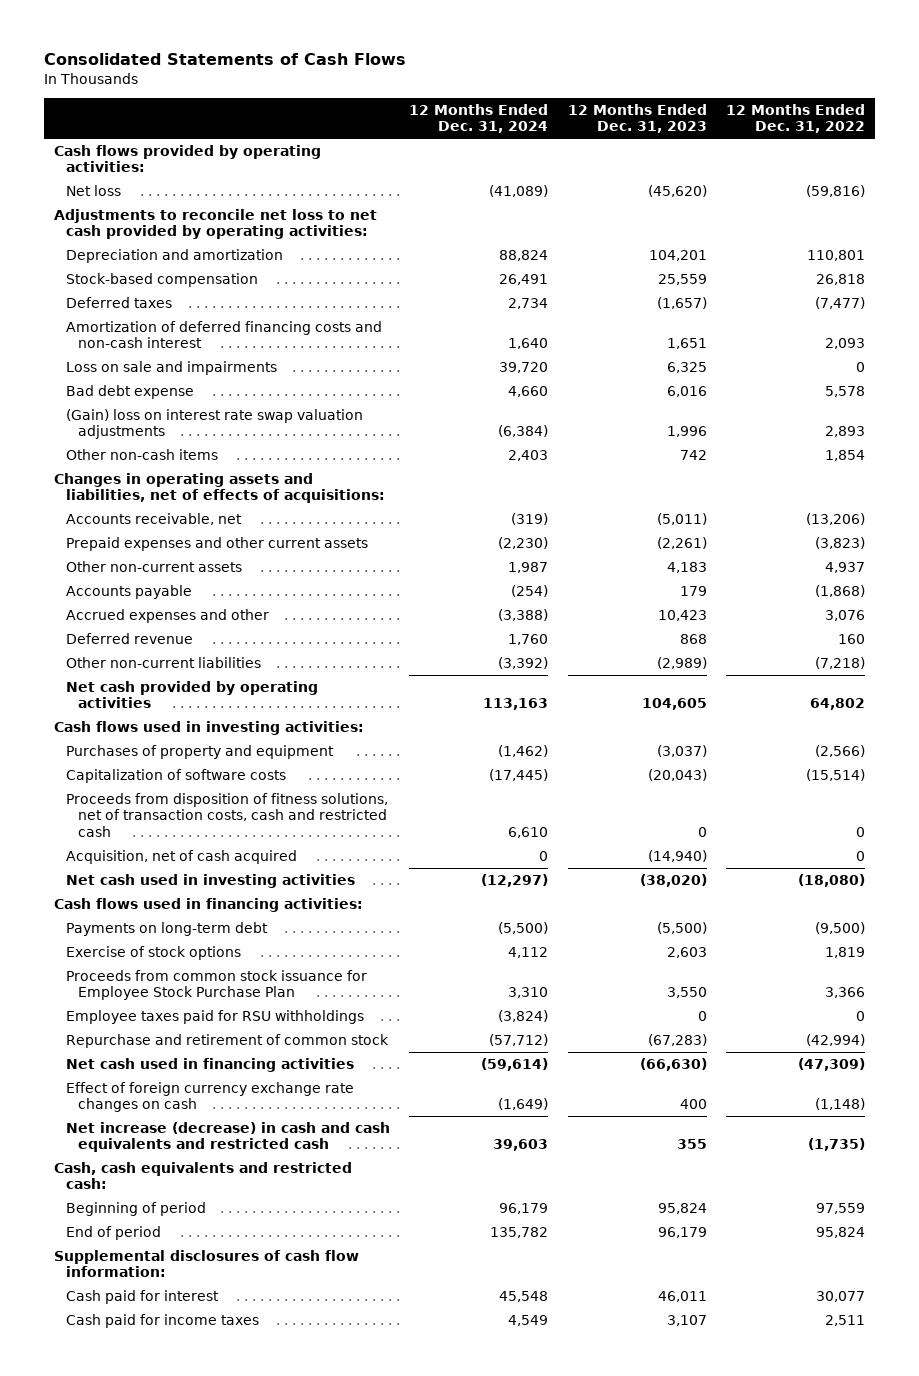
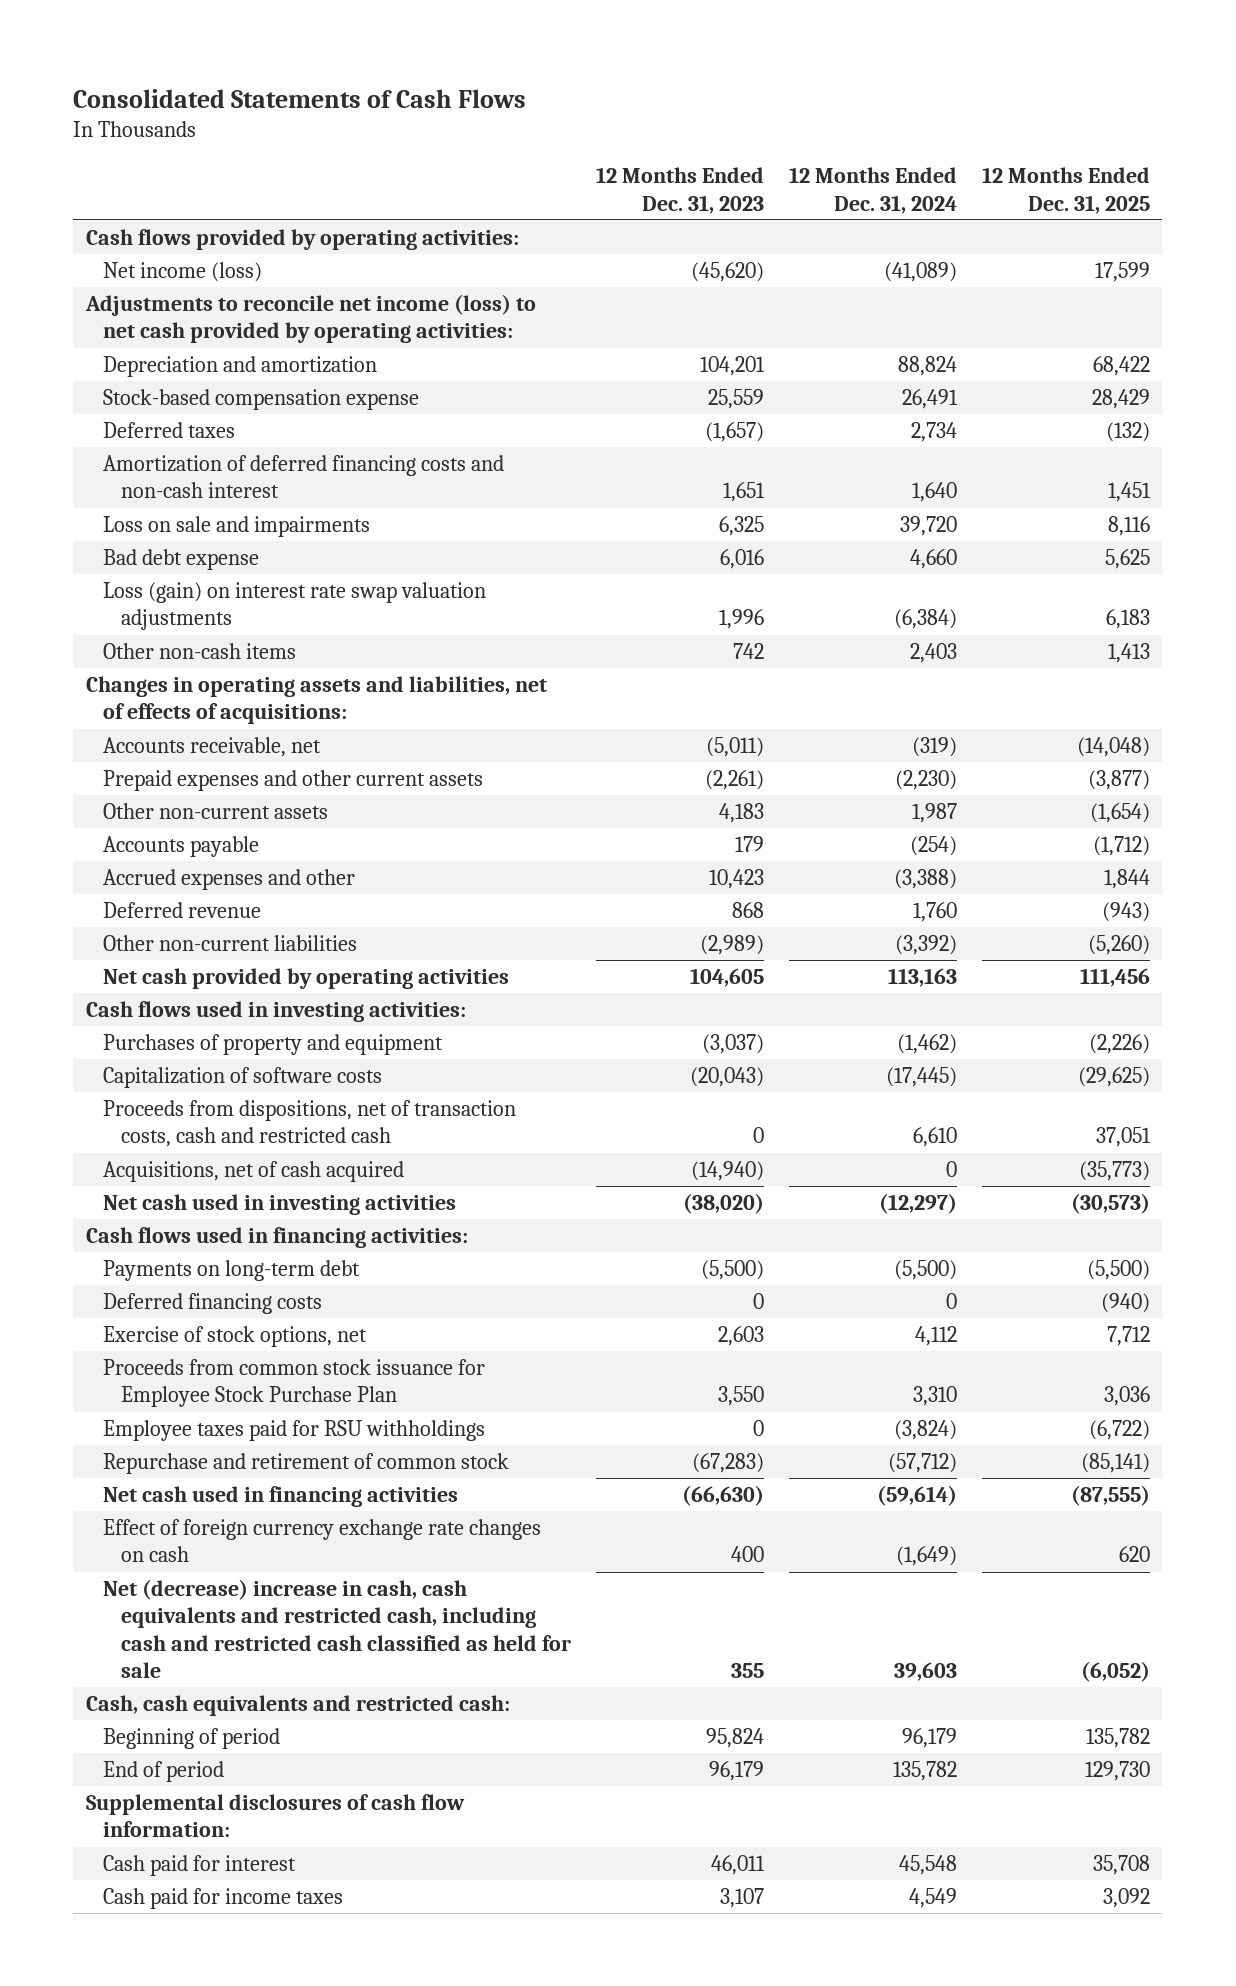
- | 12 Months Ended Dec. 31, 2024 | 12 Months Ended Dec. 31, 2023 | 12 Months Ended Dec. 31, 2022
+ | 12 Months Ended Dec. 31, 2023 | 12 Months Ended Dec. 31, 2024 | 12 Months Ended Dec. 31, 2025
- Net loss | (41,089) | (45,620) | (59,816)
- Adjustments to reconcile net loss to net cash provided by operating activities:
+ Net income (loss) | (45,620) | (41,089) | 17,599
+ Adjustments to reconcile net income (loss) to net cash provided by operating activities:
- Stock-based compensation | 26,491 | 25,559 | 26,818
+ Stock-based compensation expense | 25,559 | 26,491 | 28,429
- (Gain) loss on interest rate swap valuation adjustments | (6,384) | 1,996 | 2,893
+ Loss (gain) on interest rate swap valuation adjustments | 1,996 | (6,384) | 6,183
- Proceeds from disposition of fitness solutions, net of transaction costs, cash and restricted cash | 6,610 | 0 | 0
- Acquisition, net of cash acquired | 0 | (14,940) | 0
+ Proceeds from dispositions, net of transaction costs, cash and restricted cash | 0 | 6,610 | 37,051
+ Acquisitions, net of cash acquired | (14,940) | 0 | (35,773)
- Exercise of stock options | 4,112 | 2,603 | 1,819
+ Deferred financing costs | 0 | 0 | (940)
+ Exercise of stock options, net | 2,603 | 4,112 | 7,712
- Net increase (decrease) in cash and cash equivalents and restricted cash | 39,603 | 355 | (1,735)
+ Net (decrease) increase in cash, cash equivalents and restricted cash, including cash and restricted cash classified as held for sale | 355 | 39,603 | (6,052)

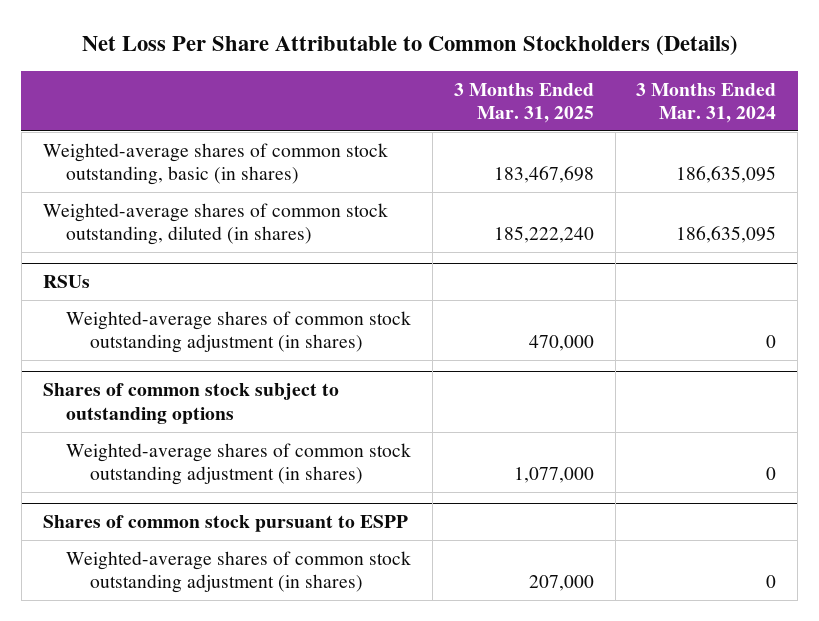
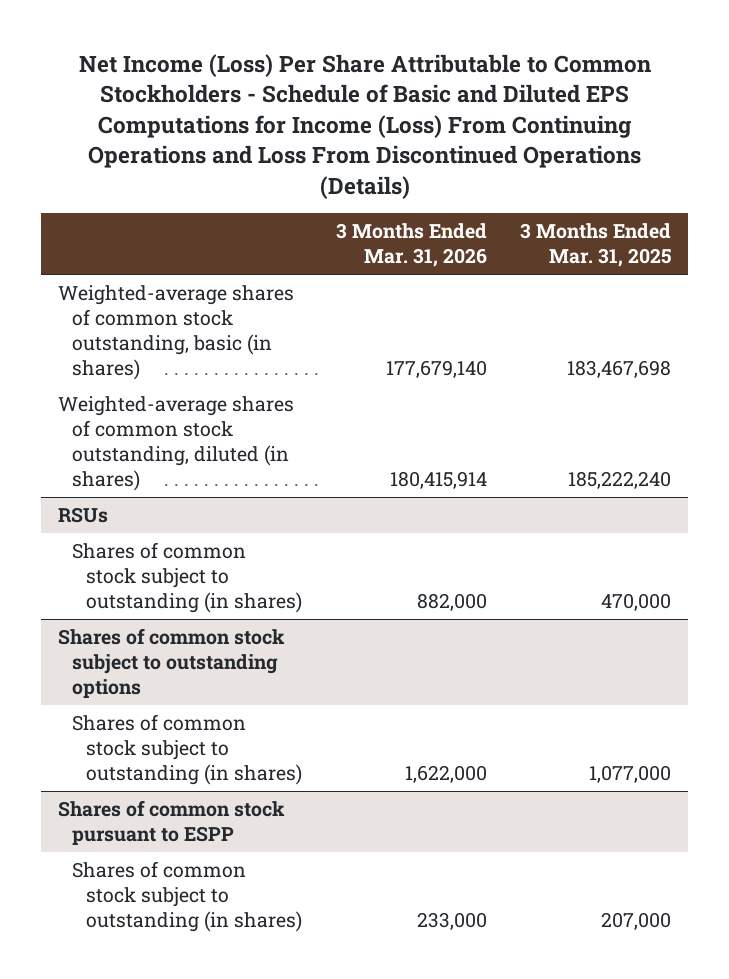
- Net Loss Per Share Attributable to Common Stockholders (Details)
+ Net Income (Loss) Per Share Attributable to Common Stockholders - Schedule of Basic and Diluted EPS Computations for Income (Loss) From Continuing Operations and Loss From Discontinued Operations (Details)
- | 3 Months Ended Mar. 31, 2025 | 3 Months Ended Mar. 31, 2024
+ | 3 Months Ended Mar. 31, 2026 | 3 Months Ended Mar. 31, 2025
@ RSUs
- Weighted-average shares of common stock outstanding adjustment (in shares) | 470,000 | 0
+ Shares of common stock subject to outstanding (in shares) | 882,000 | 470,000
@ Shares of common stock subject to outstanding options
- Weighted-average shares of common stock outstanding adjustment (in shares) | 1,077,000 | 0
+ Shares of common stock subject to outstanding (in shares) | 1,622,000 | 1,077,000
@ Shares of common stock pursuant to ESPP
- Weighted-average shares of common stock outstanding adjustment (in shares) | 207,000 | 0
+ Shares of common stock subject to outstanding (in shares) | 233,000 | 207,000

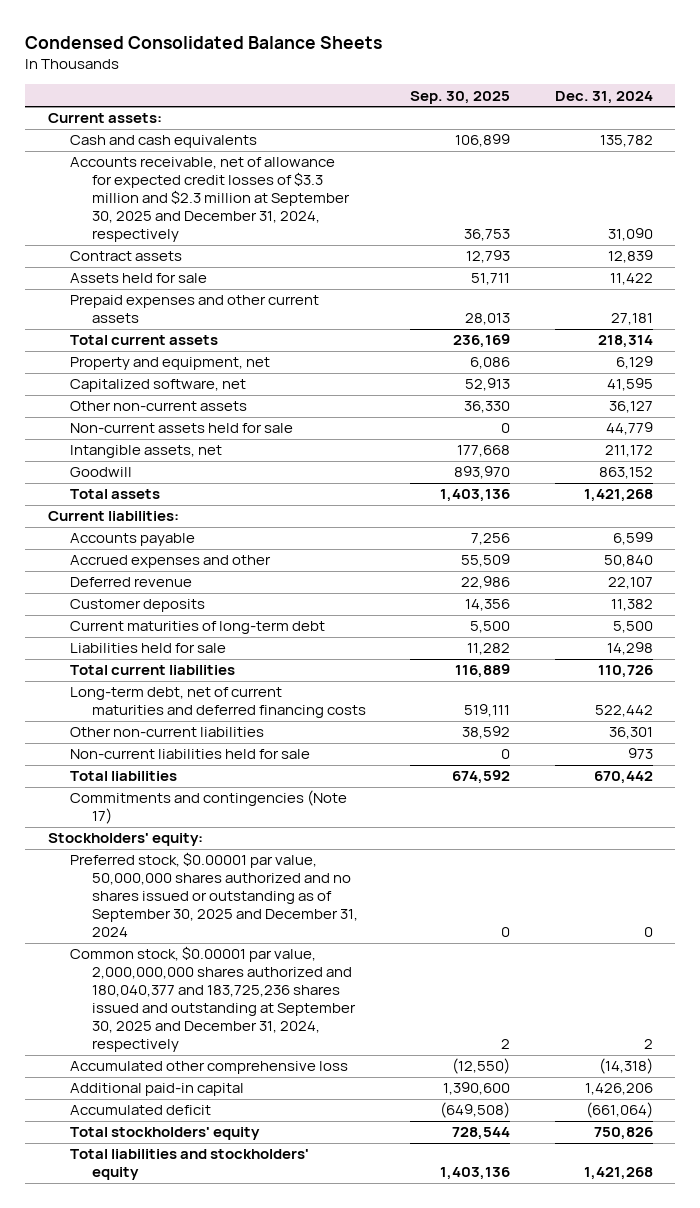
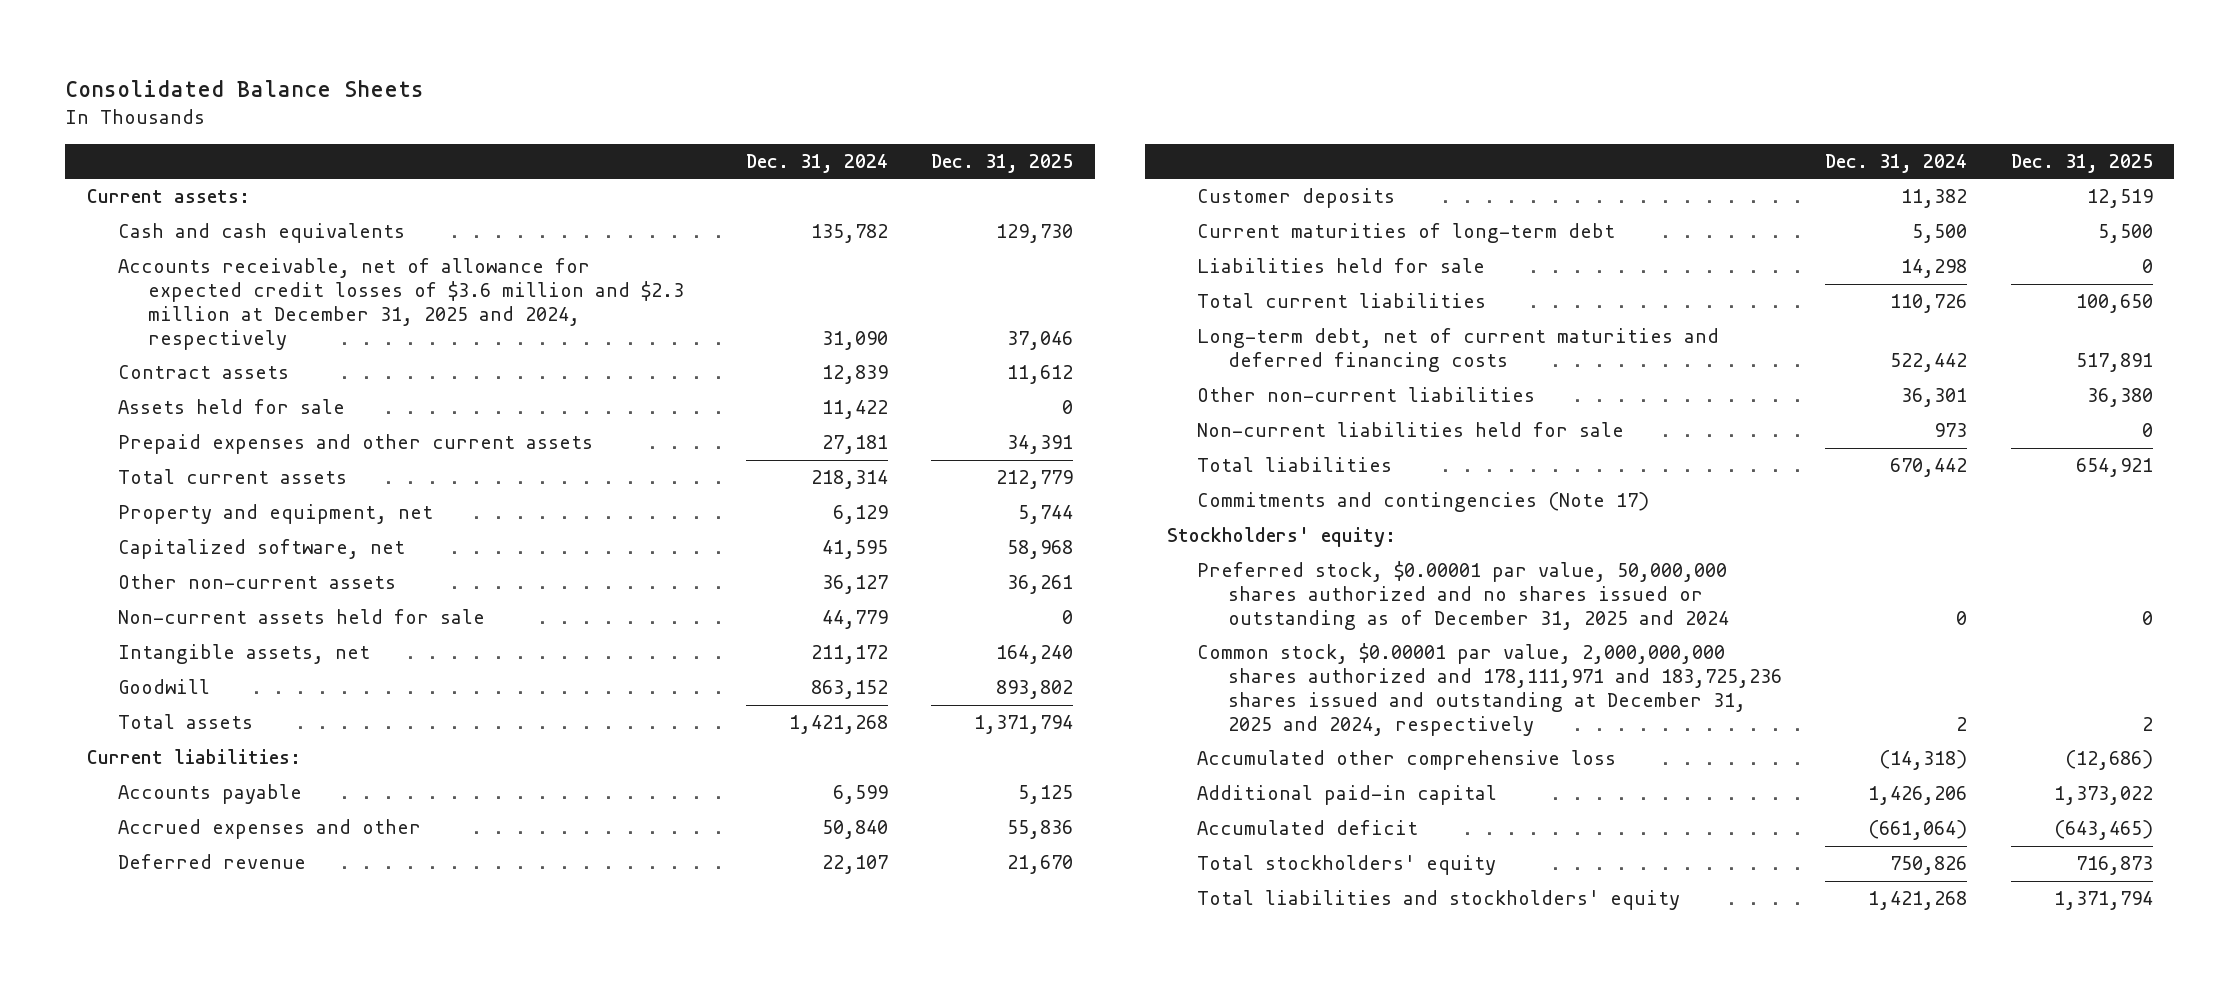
- Condensed Consolidated Balance Sheets
+ Consolidated Balance Sheets
- | Sep. 30, 2025 | Dec. 31, 2024
+ | Dec. 31, 2024 | Dec. 31, 2025
- Accounts receivable, net of allowance for expected credit losses of $3.3 million and $2.3 million at September 30, 2025 and December 31, 2024, respectively | 36,753 | 31,090
+ Accounts receivable, net of allowance for expected credit losses of $3.6 million and $2.3 million at December 31, 2025 and 2024, respectively | 31,090 | 37,046
- Preferred stock, $0.00001 par value, 50,000,000 shares authorized and no shares issued or outstanding as of September 30, 2025 and December 31, 2024 | 0 | 0
- Common stock, $0.00001 par value, 2,000,000,000 shares authorized and 180,040,377 and 183,725,236 shares issued and outstanding at September 30, 2025 and December 31, 2024, respectively | 2 | 2
+ Preferred stock, $0.00001 par value, 50,000,000 shares authorized and no shares issued or outstanding as of December 31, 2025 and 2024 | 0 | 0
+ Common stock, $0.00001 par value, 2,000,000,000 shares authorized and 178,111,971 and 183,725,236 shares issued and outstanding at December 31, 2025 and 2024, respectively | 2 | 2

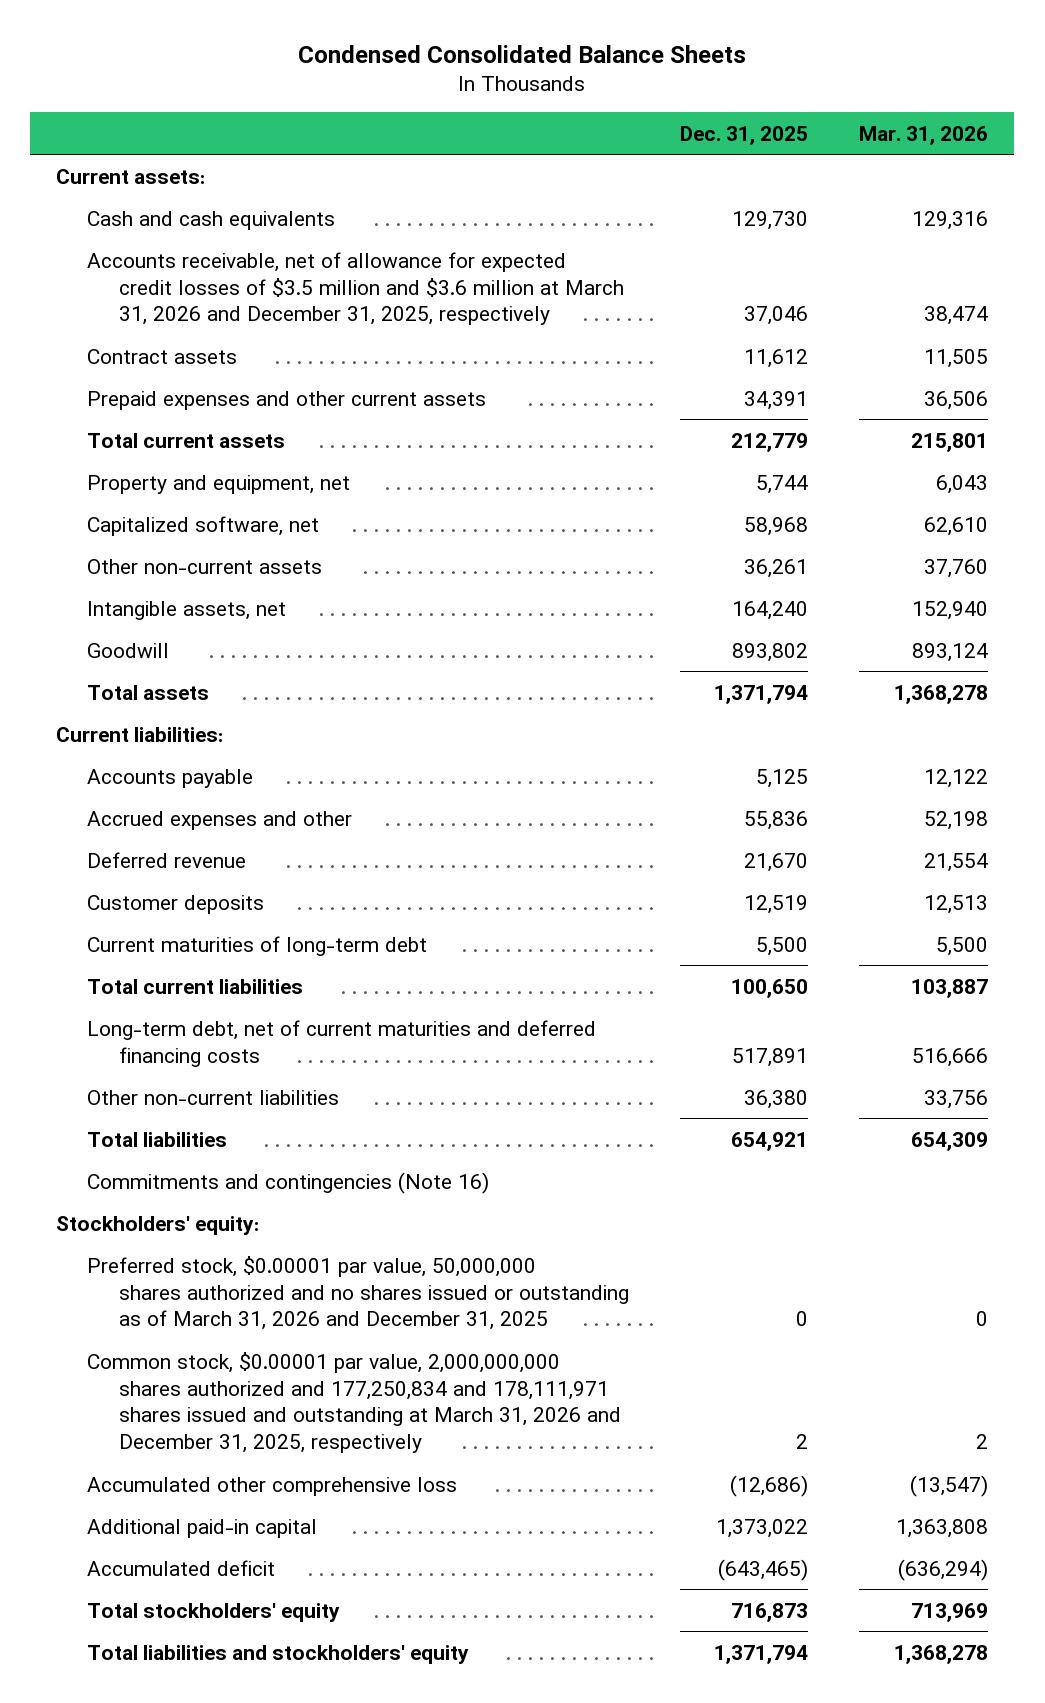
- Consolidated Balance Sheets
+ Condensed Consolidated Balance Sheets
- | Dec. 31, 2024 | Dec. 31, 2025
+ | Dec. 31, 2025 | Mar. 31, 2026
- Accounts receivable, net of allowance for expected credit losses of $3.6 million and $2.3 million at December 31, 2025 and 2024, respectively | 31,090 | 37,046
+ Accounts receivable, net of allowance for expected credit losses of $3.5 million and $3.6 million at March 31, 2026 and December 31, 2025, respectively | 37,046 | 38,474
- Assets held for sale | 11,422 | 0
- Non-current assets held for sale | 44,779 | 0
- Liabilities held for sale | 14,298 | 0
- Non-current liabilities held for sale | 973 | 0
- Commitments and contingencies (Note 17)
+ Commitments and contingencies (Note 16)
- Preferred stock, $0.00001 par value, 50,000,000 shares authorized and no shares issued or outstanding as of December 31, 2025 and 2024 | 0 | 0
- Common stock, $0.00001 par value, 2,000,000,000 shares authorized and 178,111,971 and 183,725,236 shares issued and outstanding at December 31, 2025 and 2024, respectively | 2 | 2
+ Preferred stock, $0.00001 par value, 50,000,000 shares authorized and no shares issued or outstanding as of March 31, 2026 and December 31, 2025 | 0 | 0
+ Common stock, $0.00001 par value, 2,000,000,000 shares authorized and 177,250,834 and 178,111,971 shares issued and outstanding at March 31, 2026 and December 31, 2025, respectively | 2 | 2

